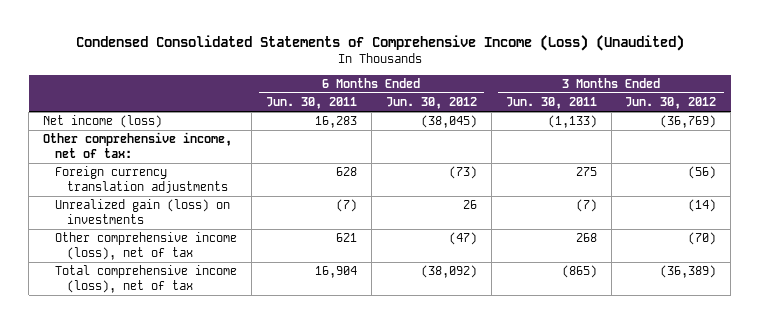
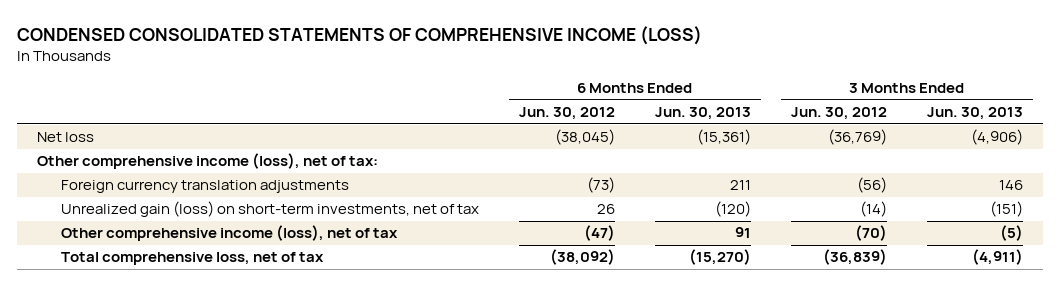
- Condensed Consolidated Statements of Comprehensive Income (Loss) (Unaudited)
+ CONDENSED CONSOLIDATED STATEMENTS OF COMPREHENSIVE INCOME (LOSS)
- | 6 Months Ended Jun. 30, 2011 | 6 Months Ended Jun. 30, 2012 | 3 Months Ended Jun. 30, 2011 | 3 Months Ended Jun. 30, 2012
+ | 6 Months Ended Jun. 30, 2012 | 6 Months Ended Jun. 30, 2013 | 3 Months Ended Jun. 30, 2012 | 3 Months Ended Jun. 30, 2013
- Net income (loss) | 16,283 | (38,045) | (1,133) | (36,769)
- Other comprehensive income, net of tax:
+ Net loss | (38,045) | (15,361) | (36,769) | (4,906)
+ Other comprehensive income (loss), net of tax:
- Unrealized gain (loss) on investments | (7) | 26 | (7) | (14)
+ Unrealized gain (loss) on short-term investments, net of tax | 26 | (120) | (14) | (151)
- Total comprehensive income (loss), net of tax | 16,904 | (38,092) | (865) | (36,389)
+ Total comprehensive loss, net of tax | (38,092) | (15,270) | (36,839) | (4,911)

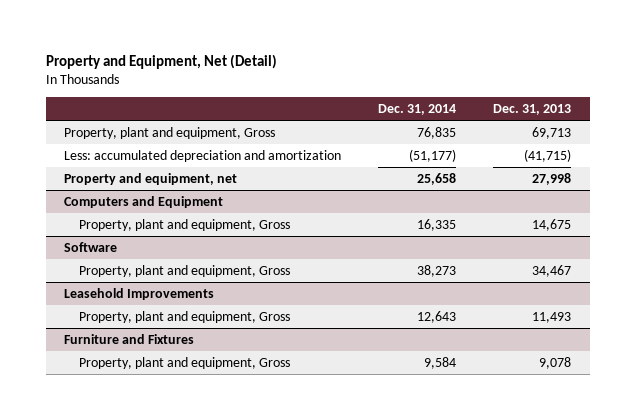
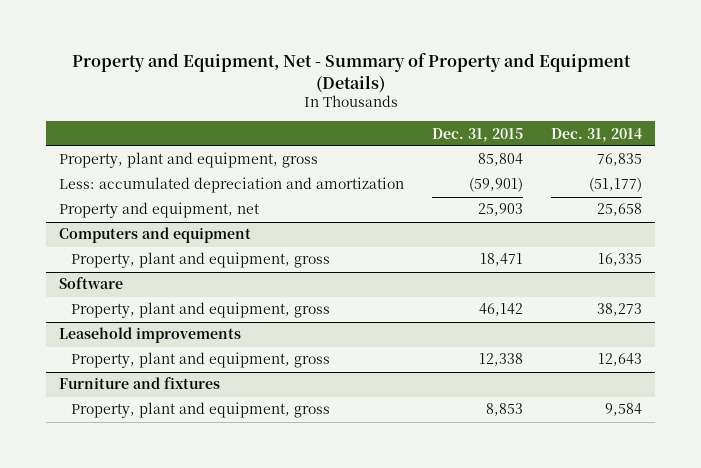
- Property and Equipment, Net (Detail)
+ Property and Equipment, Net - Summary of Property and Equipment (Details)
- | Dec. 31, 2014 | Dec. 31, 2013
+ | Dec. 31, 2015 | Dec. 31, 2014
- Property, plant and equipment, Gross | 76,835 | 69,713
+ Property, plant and equipment, gross | 85,804 | 76,835
- Computers and Equipment
- Property, plant and equipment, Gross | 16,335 | 14,675
+ Computers and equipment
+ Property, plant and equipment, gross | 18,471 | 16,335
@ Software
- Property, plant and equipment, Gross | 38,273 | 34,467
- Leasehold Improvements
- Property, plant and equipment, Gross | 12,643 | 11,493
- Furniture and Fixtures
- Property, plant and equipment, Gross | 9,584 | 9,078
@ Software
+ Property, plant and equipment, gross | 46,142 | 38,273
+ Leasehold improvements
+ Property, plant and equipment, gross | 12,338 | 12,643
+ Furniture and fixtures
+ Property, plant and equipment, gross | 8,853 | 9,584

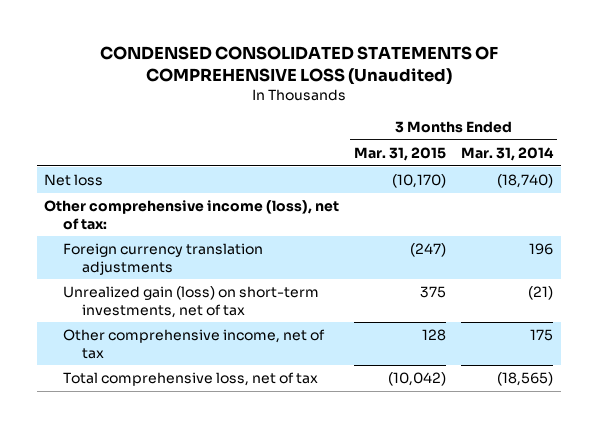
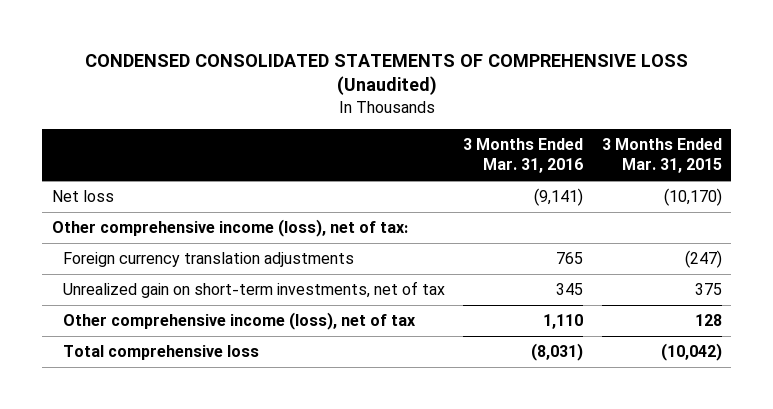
- | 3 Months Ended Mar. 31, 2015 | 3 Months Ended Mar. 31, 2014
+ | 3 Months Ended Mar. 31, 2016 | 3 Months Ended Mar. 31, 2015
- Unrealized gain (loss) on short-term investments, net of tax | 375 | (21)
- Other comprehensive income, net of tax | 128 | 175
- Total comprehensive loss, net of tax | (10,042) | (18,565)
+ Unrealized gain on short-term investments, net of tax | 345 | 375
+ Other comprehensive income (loss), net of tax | 1,110 | 128
+ Total comprehensive loss | (8,031) | (10,042)

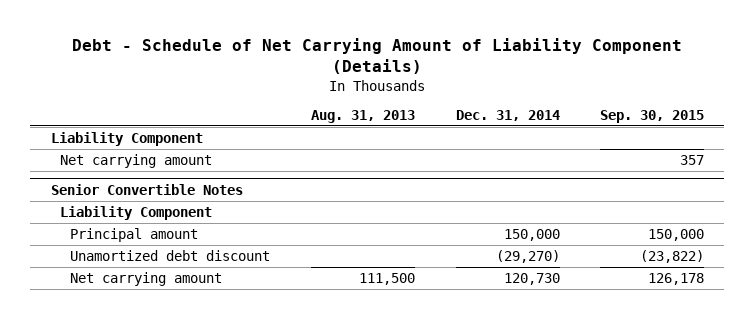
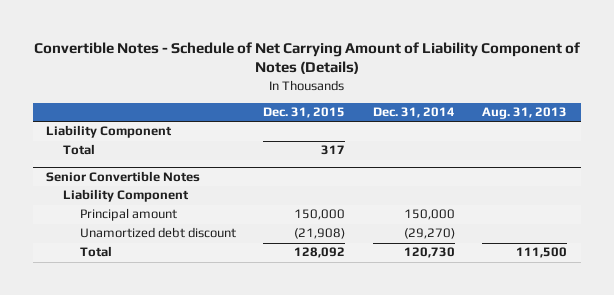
- Debt - Schedule of Net Carrying Amount of Liability Component (Details)
+ Convertible Notes - Schedule of Net Carrying Amount of Liability Component of Notes (Details)
- | Aug. 31, 2013 | Dec. 31, 2014 | Sep. 30, 2015
+ | Dec. 31, 2015 | Dec. 31, 2014 | Aug. 31, 2013
- Net carrying amount | | | 357
+ Total | 317 | |
@ Senior Convertible Notes
- Net carrying amount | 111,500 | 120,730 | 126,178
+ Total | 128,092 | 120,730 | 111,500

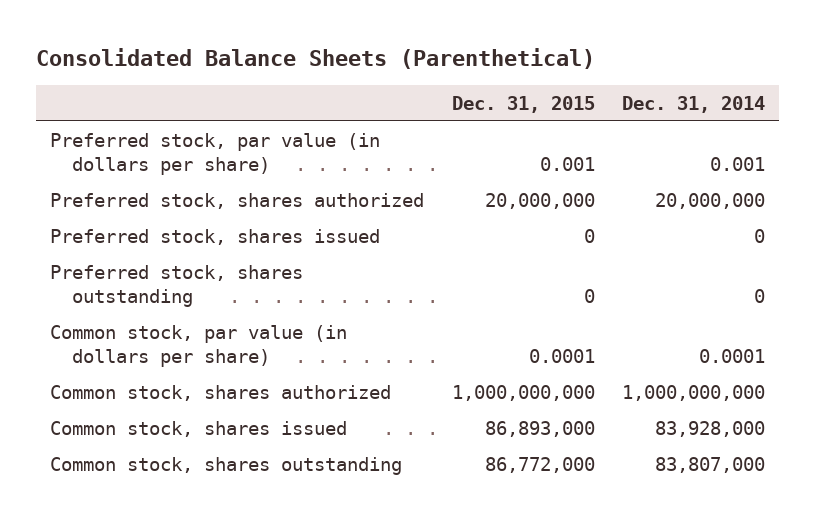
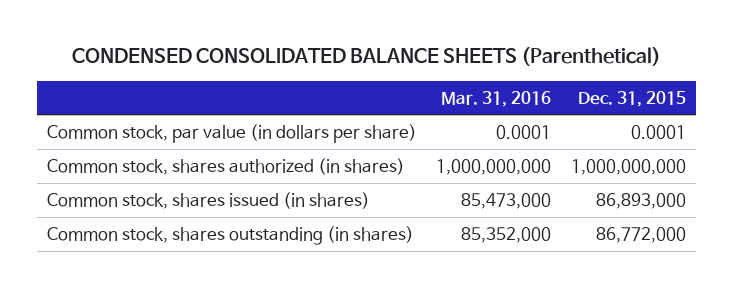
- Consolidated Balance Sheets (Parenthetical)
+ CONDENSED CONSOLIDATED BALANCE SHEETS (Parenthetical)
- | Dec. 31, 2015 | Dec. 31, 2014
+ | Mar. 31, 2016 | Dec. 31, 2015
- Preferred stock, par value (in dollars per share) | 0.001 | 0.001
- Preferred stock, shares authorized | 20,000,000 | 20,000,000
- Preferred stock, shares issued | 0 | 0
- Preferred stock, shares outstanding | 0 | 0
- Common stock, shares authorized | 1,000,000,000 | 1,000,000,000
- Common stock, shares issued | 86,893,000 | 83,928,000
- Common stock, shares outstanding | 86,772,000 | 83,807,000
+ Common stock, shares authorized (in shares) | 1,000,000,000 | 1,000,000,000
+ Common stock, shares issued (in shares) | 85,473,000 | 86,893,000
+ Common stock, shares outstanding (in shares) | 85,352,000 | 86,772,000

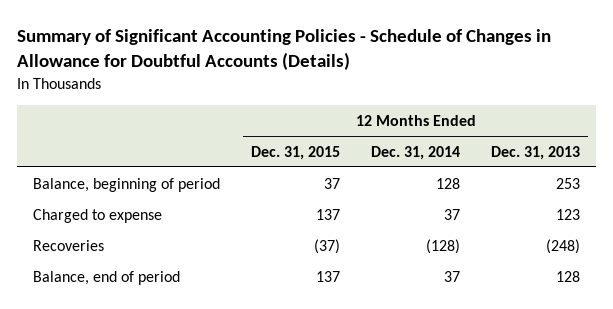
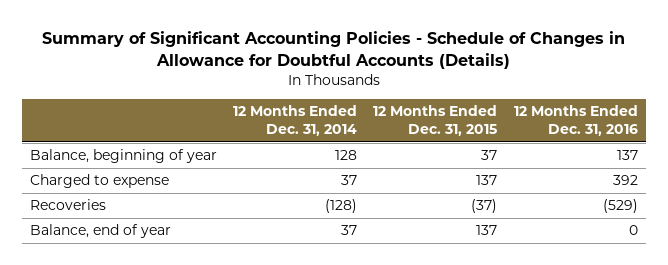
- | 12 Months Ended Dec. 31, 2015 | 12 Months Ended Dec. 31, 2014 | 12 Months Ended Dec. 31, 2013
+ | 12 Months Ended Dec. 31, 2014 | 12 Months Ended Dec. 31, 2015 | 12 Months Ended Dec. 31, 2016
- Balance, beginning of period | 37 | 128 | 253
+ Balance, beginning of year | 128 | 37 | 137
- Balance, end of period | 137 | 37 | 128
+ Balance, end of year | 37 | 137 | 0

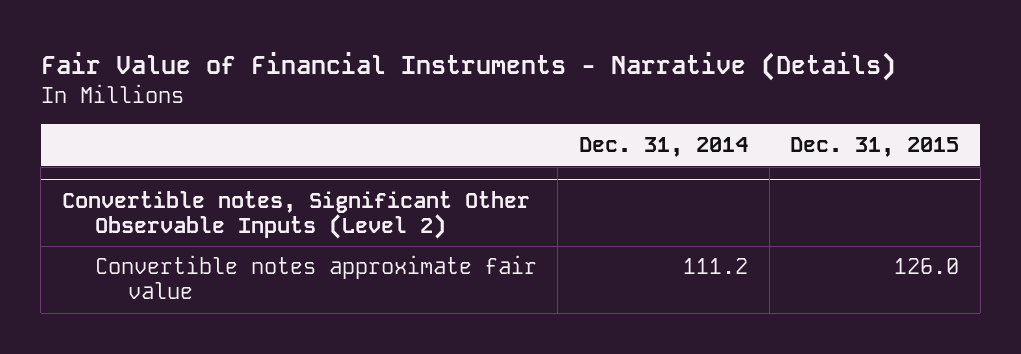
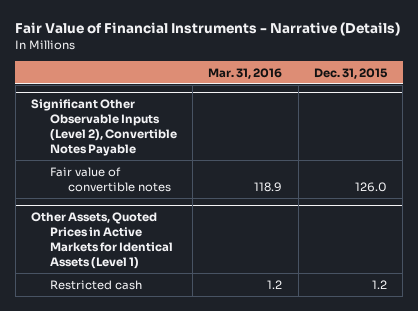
- | Dec. 31, 2014 | Dec. 31, 2015
+ | Mar. 31, 2016 | Dec. 31, 2015
- Convertible notes, Significant Other Observable Inputs (Level 2)
- Convertible notes approximate fair value | 111.2 | 126.0
+ Significant Other Observable Inputs (Level 2), Convertible Notes Payable
+ Fair value of convertible notes | 118.9 | 126.0
+ Other Assets, Quoted Prices in Active Markets for Identical Assets (Level 1)
+ Restricted cash | 1.2 | 1.2

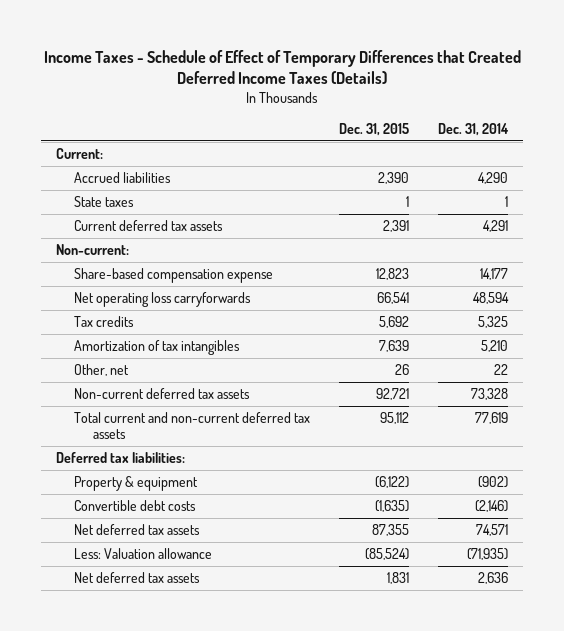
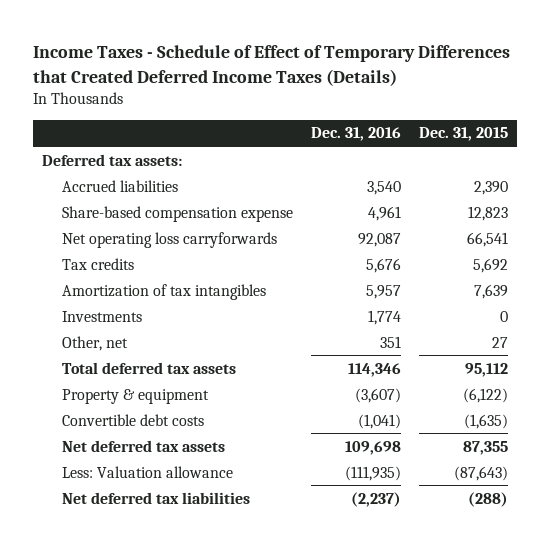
- | Dec. 31, 2015 | Dec. 31, 2014
+ | Dec. 31, 2016 | Dec. 31, 2015
- Current:
+ Deferred tax assets:
- State taxes | 1 | 1
- Current deferred tax assets | 2,391 | 4,291
- Non-current:
- Other, net | 26 | 22
- Non-current deferred tax assets | 92,721 | 73,328
- Total current and non-current deferred tax assets | 95,112 | 77,619
- Deferred tax liabilities:
+ Investments | 1,774 | 0
+ Other, net | 351 | 27
+ Total deferred tax assets | 114,346 | 95,112
- Less: Valuation allowance | (85,524) | (71,935)
- Net deferred tax assets | 1,831 | 2,636
+ Less: Valuation allowance | (111,935) | (87,643)
+ Net deferred tax liabilities | (2,237) | (288)

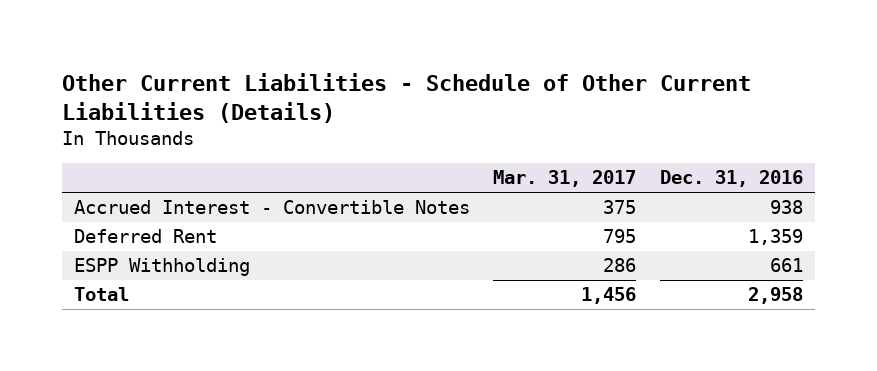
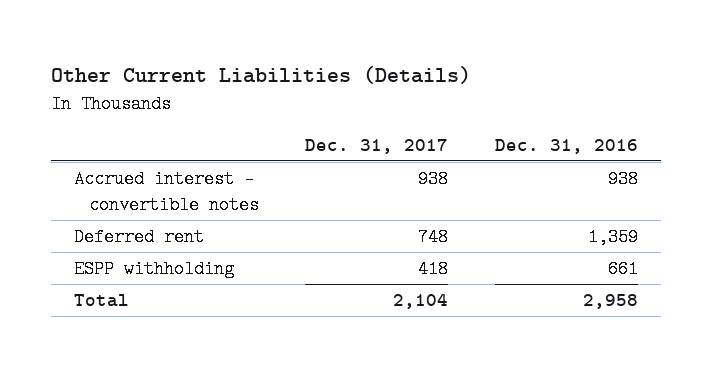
- Other Current Liabilities - Schedule of Other Current Liabilities (Details)
+ Other Current Liabilities (Details)
- | Mar. 31, 2017 | Dec. 31, 2016
+ | Dec. 31, 2017 | Dec. 31, 2016
- Accrued Interest - Convertible Notes | 375 | 938
- Deferred Rent | 795 | 1,359
- ESPP Withholding | 286 | 661
+ Accrued interest - convertible notes | 938 | 938
+ Deferred rent | 748 | 1,359
+ ESPP withholding | 418 | 661

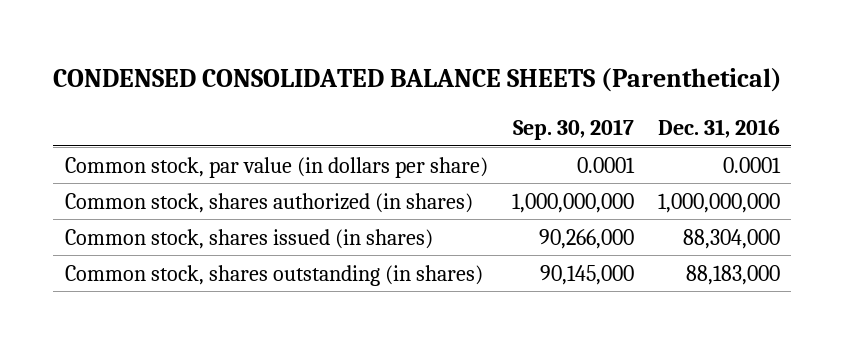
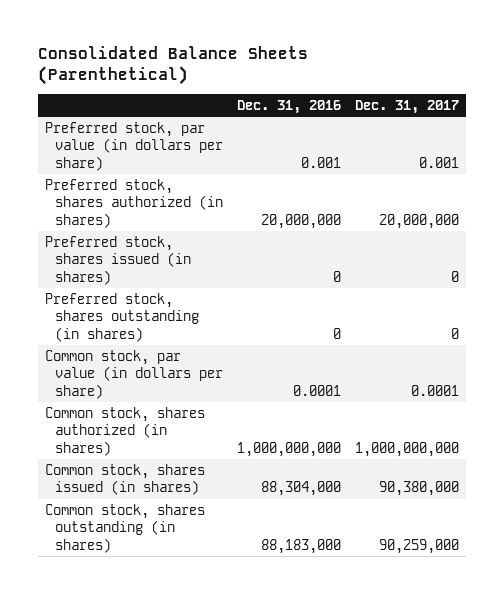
- CONDENSED CONSOLIDATED BALANCE SHEETS (Parenthetical)
+ Consolidated Balance Sheets (Parenthetical)
- | Sep. 30, 2017 | Dec. 31, 2016
+ | Dec. 31, 2016 | Dec. 31, 2017
+ Preferred stock, par value (in dollars per share) | 0.001 | 0.001
+ Preferred stock, shares authorized (in shares) | 20,000,000 | 20,000,000
+ Preferred stock, shares issued (in shares) | 0 | 0
+ Preferred stock, shares outstanding (in shares) | 0 | 0

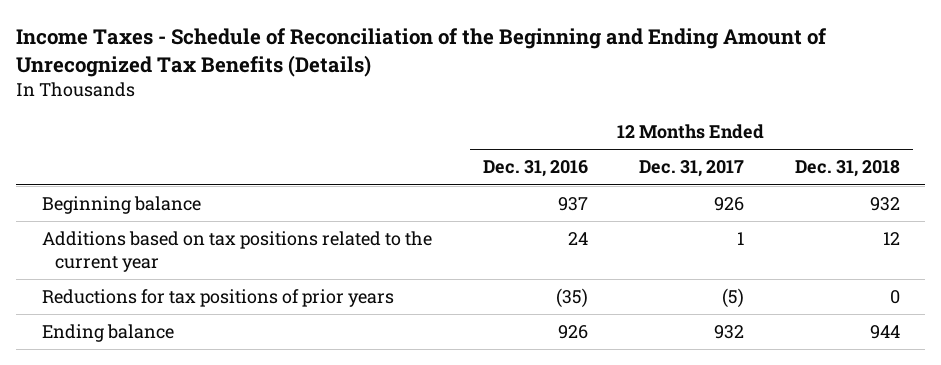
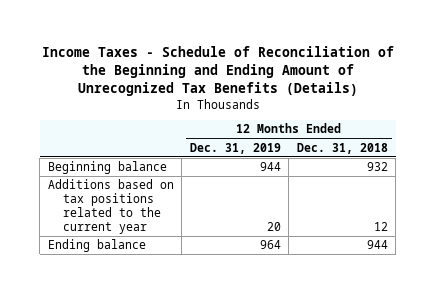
- | 12 Months Ended Dec. 31, 2016 | 12 Months Ended Dec. 31, 2017 | 12 Months Ended Dec. 31, 2018
+ | 12 Months Ended Dec. 31, 2019 | 12 Months Ended Dec. 31, 2018
- Reductions for tax positions of prior years | (35) | (5) | 0

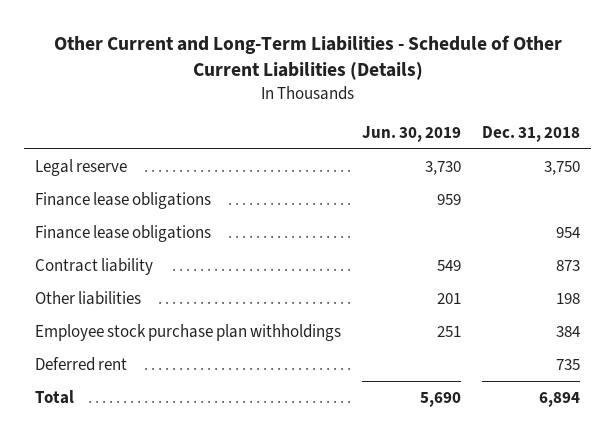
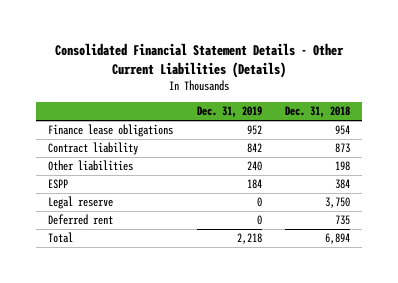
- Other Current and Long-Term Liabilities - Schedule of Other Current Liabilities (Details)
+ Consolidated Financial Statement Details - Other Current Liabilities (Details)
- | Jun. 30, 2019 | Dec. 31, 2018
+ | Dec. 31, 2019 | Dec. 31, 2018
- Finance lease obligations | 959 |
- Employee stock purchase plan withholdings | 251 | 384
+ ESPP | 184 | 384
moved down: Legal reserve | 0 | 3,750

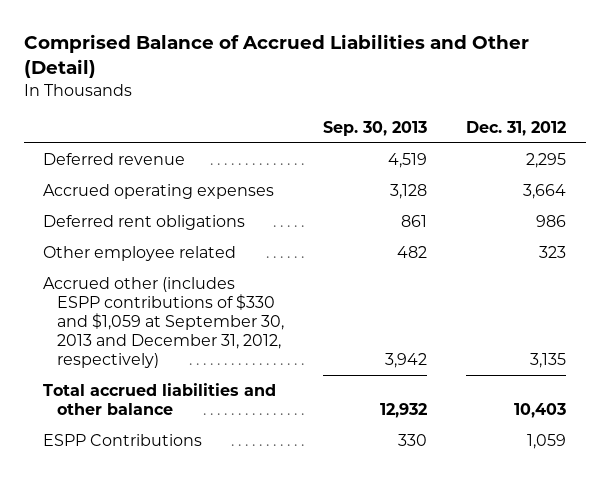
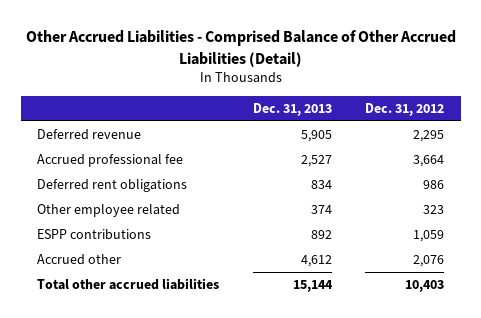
- Comprised Balance of Accrued Liabilities and Other (Detail)
+ Other Accrued Liabilities - Comprised Balance of Other Accrued Liabilities (Detail)
- | Sep. 30, 2013 | Dec. 31, 2012
+ | Dec. 31, 2013 | Dec. 31, 2012
- Accrued operating expenses | 3,128 | 3,664
+ Accrued professional fee | 2,527 | 3,664
- Accrued other (includes ESPP contributions of $330 and $1,059 at September 30, 2013 and December 31, 2012, respectively) | 3,942 | 3,135
- Total accrued liabilities and other balance | 12,932 | 10,403
- ESPP Contributions | 330 | 1,059
+ ESPP contributions | 892 | 1,059
+ Accrued other | 4,612 | 2,076
+ Total other accrued liabilities | 15,144 | 10,403

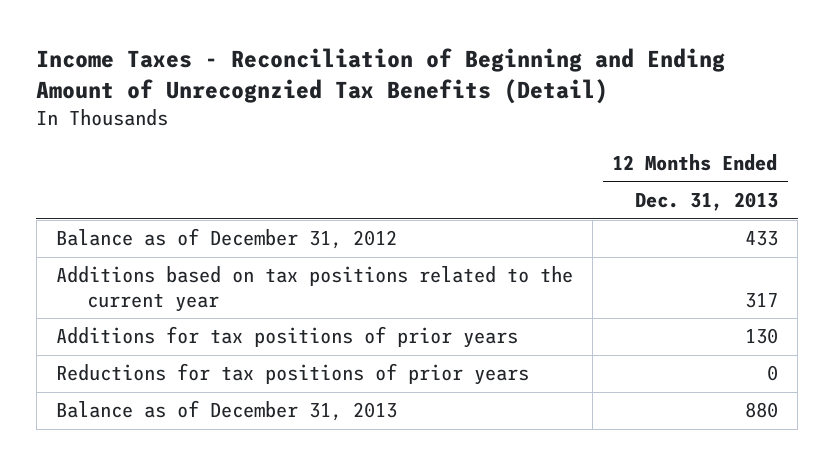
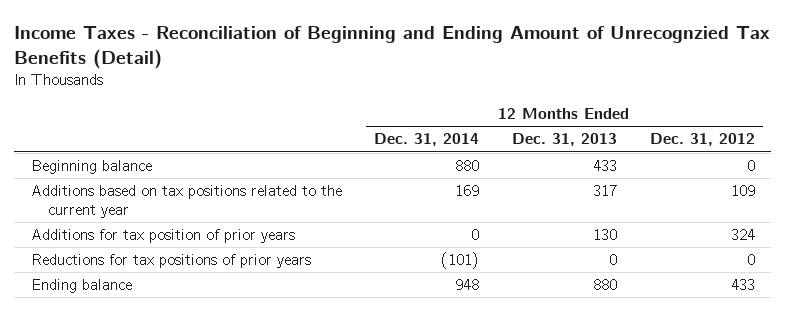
- | 12 Months Ended Dec. 31, 2013
+ | 12 Months Ended Dec. 31, 2014 | 12 Months Ended Dec. 31, 2013 | 12 Months Ended Dec. 31, 2012
- Balance as of December 31, 2012 | 433
+ Beginning balance | 880 | 433 | 0
- Additions for tax positions of prior years | 130
+ Additions for tax position of prior years | 0 | 130 | 324
- Balance as of December 31, 2013 | 880
+ Ending balance | 948 | 880 | 433

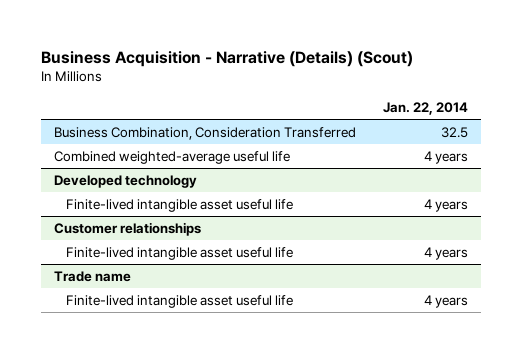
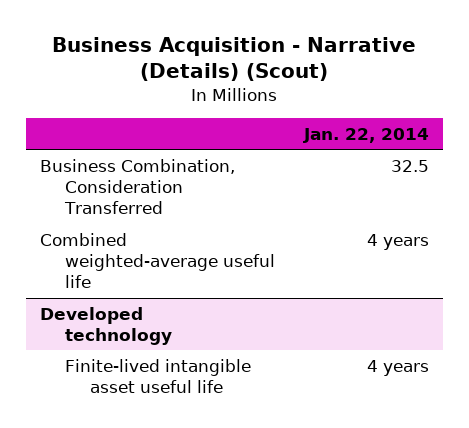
- Customer relationships
- Finite-lived intangible asset useful life | 4 years
- Trade name
- Finite-lived intangible asset useful life | 4 years

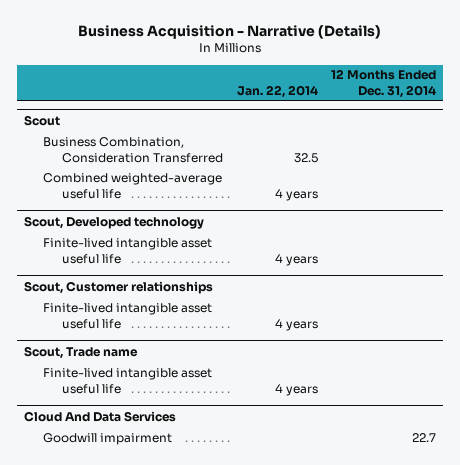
- Business Acquisition - Narrative (Details) (Scout)
+ Business Acquisition - Narrative (Details)
- | Jan. 22, 2014
+ | Jan. 22, 2014 | 12 Months Ended Dec. 31, 2014
+ Scout
- Developed technology
+ Scout, Developed technology
+ Scout, Customer relationships
+ Finite-lived intangible asset useful life | 4 years |
+ Scout, Trade name
+ Finite-lived intangible asset useful life | 4 years |
+ Cloud And Data Services
+ Goodwill impairment | | 22.7

